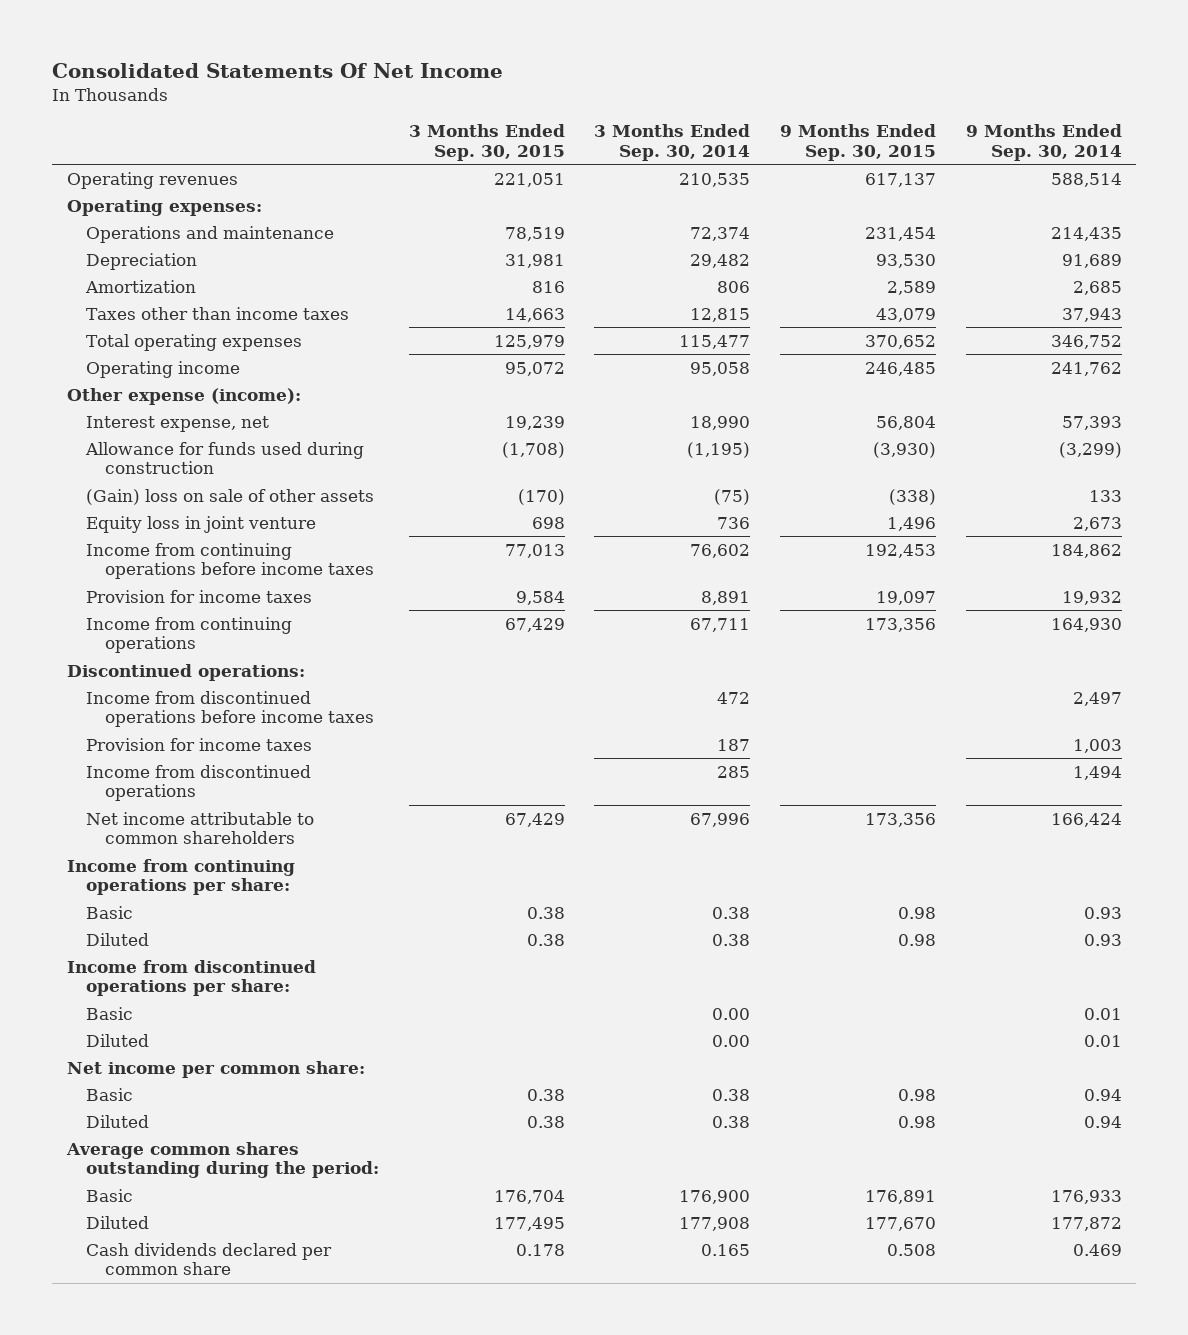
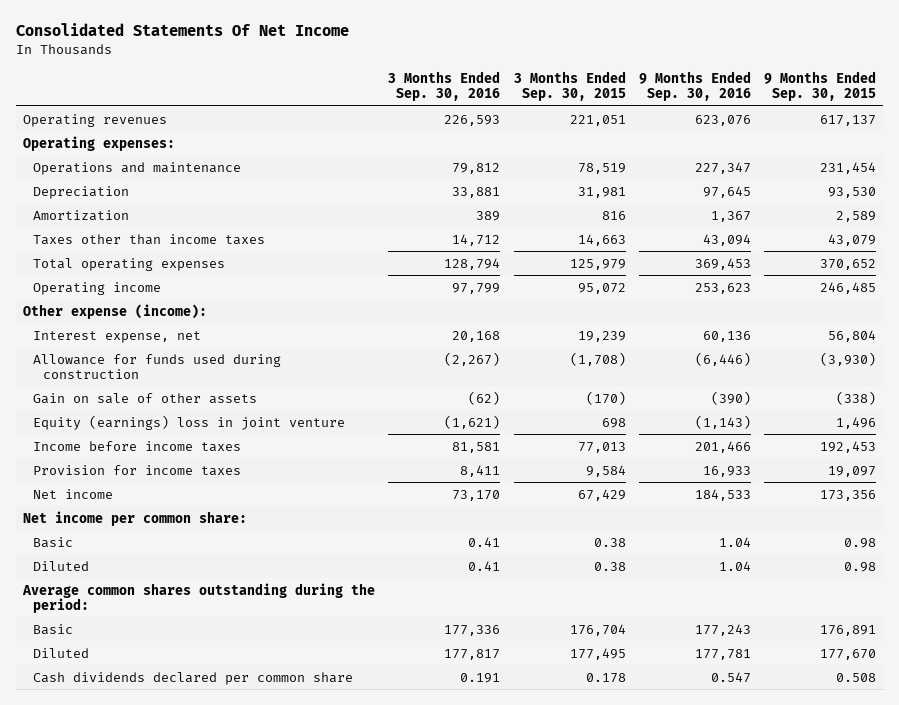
- | 3 Months Ended Sep. 30, 2015 | 3 Months Ended Sep. 30, 2014 | 9 Months Ended Sep. 30, 2015 | 9 Months Ended Sep. 30, 2014
+ | 3 Months Ended Sep. 30, 2016 | 3 Months Ended Sep. 30, 2015 | 9 Months Ended Sep. 30, 2016 | 9 Months Ended Sep. 30, 2015
- (Gain) loss on sale of other assets | (170) | (75) | (338) | 133
- Equity loss in joint venture | 698 | 736 | 1,496 | 2,673
- Income from continuing operations before income taxes | 77,013 | 76,602 | 192,453 | 184,862
+ Gain on sale of other assets | (62) | (170) | (390) | (338)
+ Equity (earnings) loss in joint venture | (1,621) | 698 | (1,143) | 1,496
+ Income before income taxes | 81,581 | 77,013 | 201,466 | 192,453
- Income from continuing operations | 67,429 | 67,711 | 173,356 | 164,930
- Discontinued operations:
- Income from discontinued operations before income taxes | | 472 | | 2,497
- Provision for income taxes | | 187 | | 1,003
- Income from discontinued operations | | 285 | | 1,494
- Net income attributable to common shareholders | 67,429 | 67,996 | 173,356 | 166,424
- Income from continuing operations per share:
- Basic | 0.38 | 0.38 | 0.98 | 0.93
- Diluted | 0.38 | 0.38 | 0.98 | 0.93
- Income from discontinued operations per share:
- Basic | | 0.00 | | 0.01
- Diluted | | 0.00 | | 0.01
+ Net income | 73,170 | 67,429 | 184,533 | 173,356

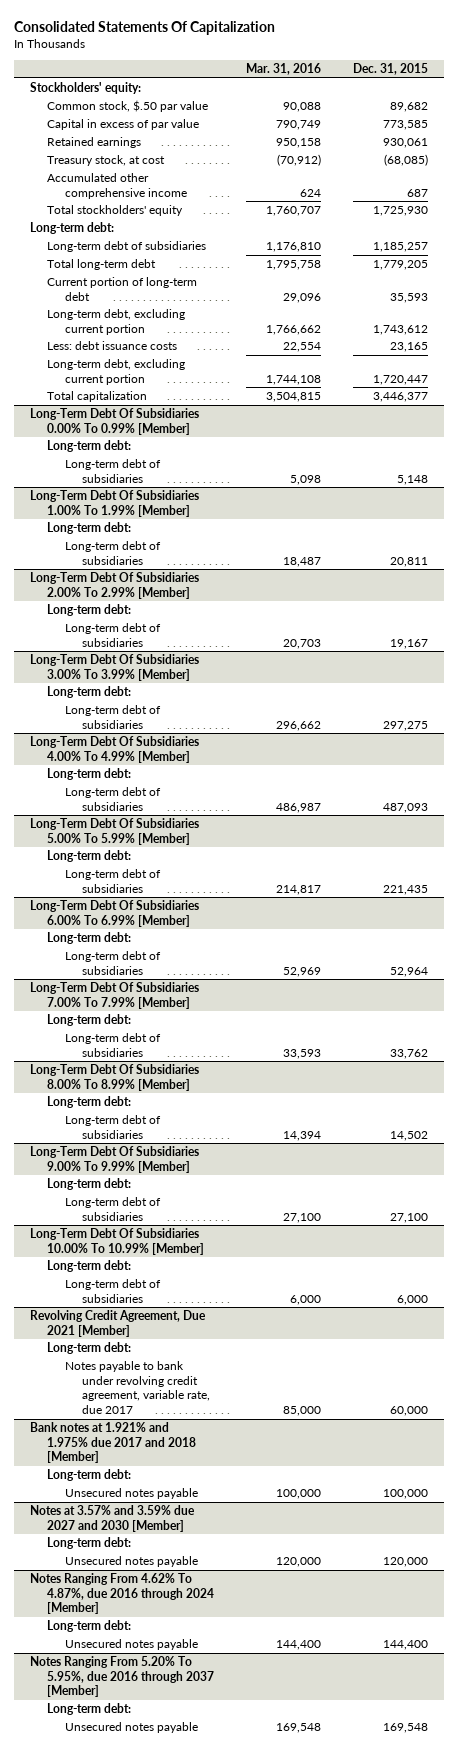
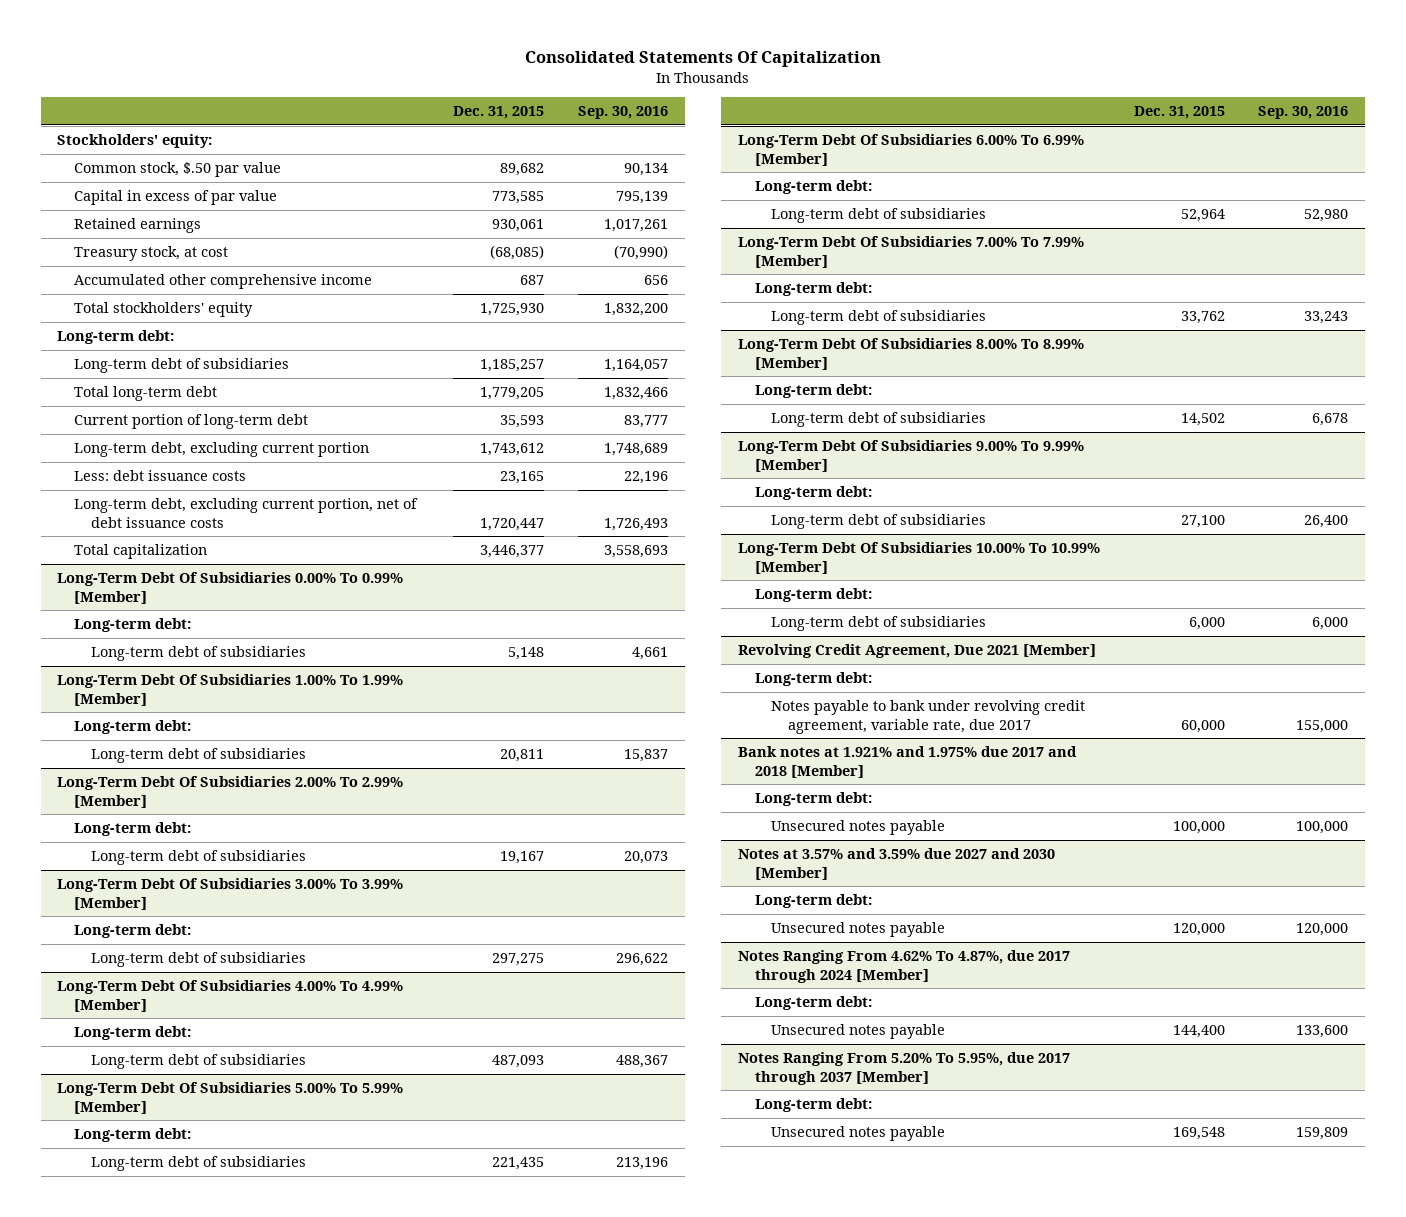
- | Mar. 31, 2016 | Dec. 31, 2015
+ | Dec. 31, 2015 | Sep. 30, 2016
- Long-term debt, excluding current portion | 1,744,108 | 1,720,447
+ Long-term debt, excluding current portion, net of debt issuance costs | 1,720,447 | 1,726,493
- Notes Ranging From 4.62% To 4.87%, due 2016 through 2024 [Member]
+ Notes Ranging From 4.62% To 4.87%, due 2017 through 2024 [Member]
- Notes Ranging From 5.20% To 5.95%, due 2016 through 2037 [Member]
+ Notes Ranging From 5.20% To 5.95%, due 2017 through 2037 [Member]

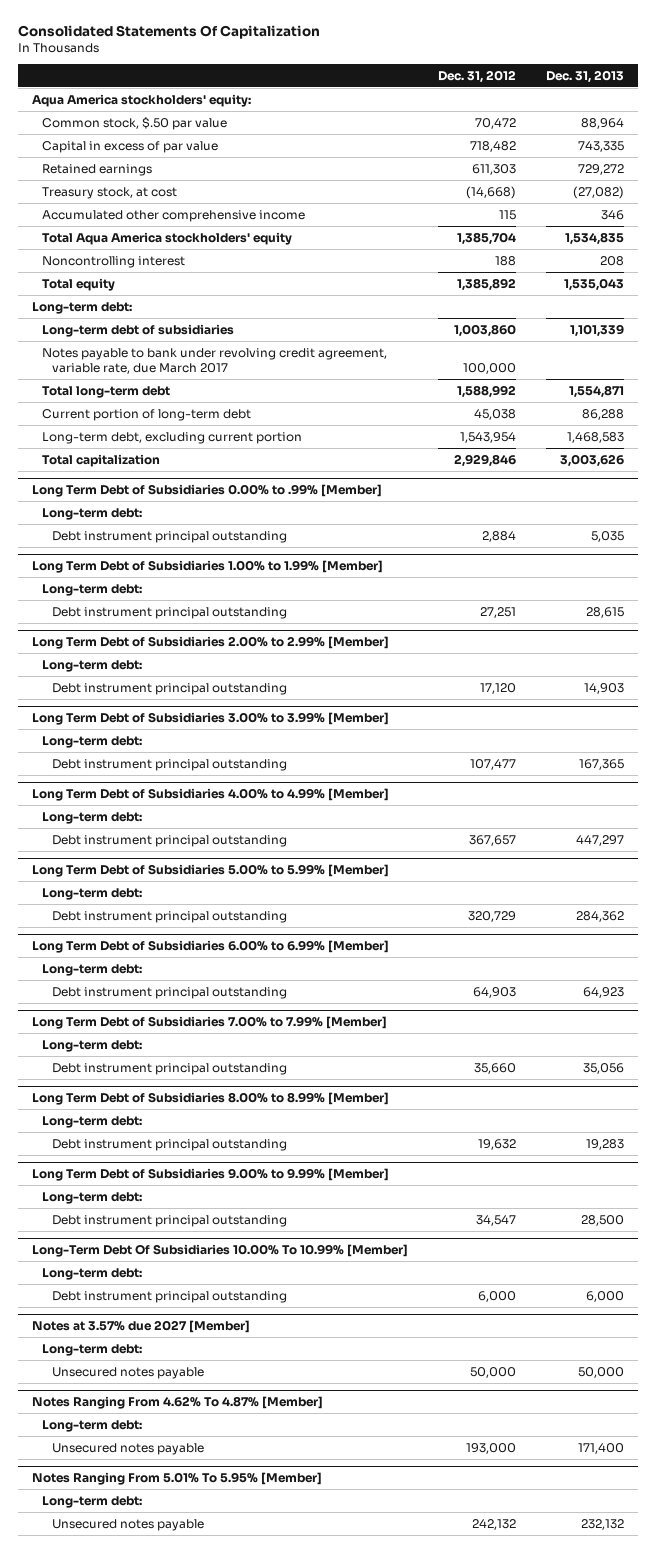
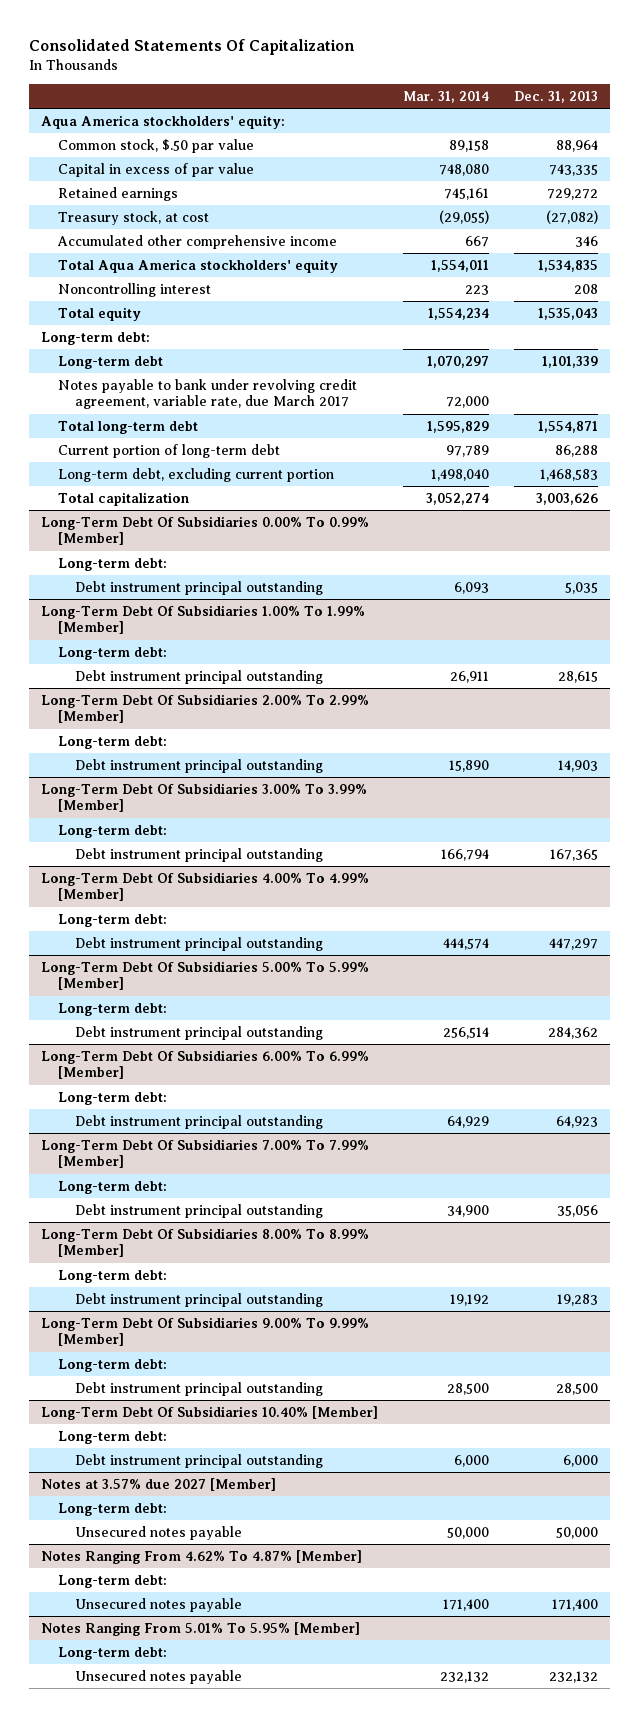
- | Dec. 31, 2012 | Dec. 31, 2013
+ | Mar. 31, 2014 | Dec. 31, 2013
- Long-term debt of subsidiaries | 1,003,860 | 1,101,339
+ Long-term debt | 1,070,297 | 1,101,339
- Long Term Debt of Subsidiaries 0.00% to .99% [Member]
+ Long-Term Debt Of Subsidiaries 0.00% To 0.99% [Member]
- Long Term Debt of Subsidiaries 1.00% to 1.99% [Member]
+ Long-Term Debt Of Subsidiaries 1.00% To 1.99% [Member]
- Long Term Debt of Subsidiaries 2.00% to 2.99% [Member]
+ Long-Term Debt Of Subsidiaries 2.00% To 2.99% [Member]
- Long Term Debt of Subsidiaries 3.00% to 3.99% [Member]
+ Long-Term Debt Of Subsidiaries 3.00% To 3.99% [Member]
- Long Term Debt of Subsidiaries 4.00% to 4.99% [Member]
+ Long-Term Debt Of Subsidiaries 4.00% To 4.99% [Member]
- Long Term Debt of Subsidiaries 5.00% to 5.99% [Member]
+ Long-Term Debt Of Subsidiaries 5.00% To 5.99% [Member]
- Long Term Debt of Subsidiaries 6.00% to 6.99% [Member]
+ Long-Term Debt Of Subsidiaries 6.00% To 6.99% [Member]
- Long Term Debt of Subsidiaries 7.00% to 7.99% [Member]
+ Long-Term Debt Of Subsidiaries 7.00% To 7.99% [Member]
- Long Term Debt of Subsidiaries 8.00% to 8.99% [Member]
+ Long-Term Debt Of Subsidiaries 8.00% To 8.99% [Member]
- Long Term Debt of Subsidiaries 9.00% to 9.99% [Member]
+ Long-Term Debt Of Subsidiaries 9.00% To 9.99% [Member]
- Long-Term Debt Of Subsidiaries 10.00% To 10.99% [Member]
+ Long-Term Debt Of Subsidiaries 10.40% [Member]

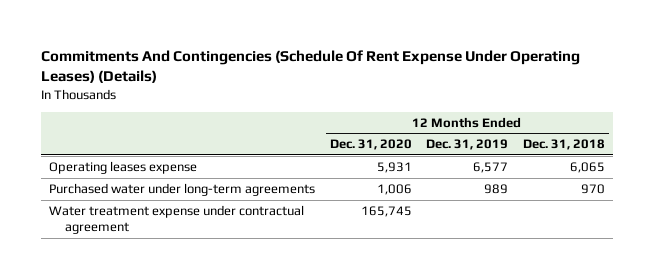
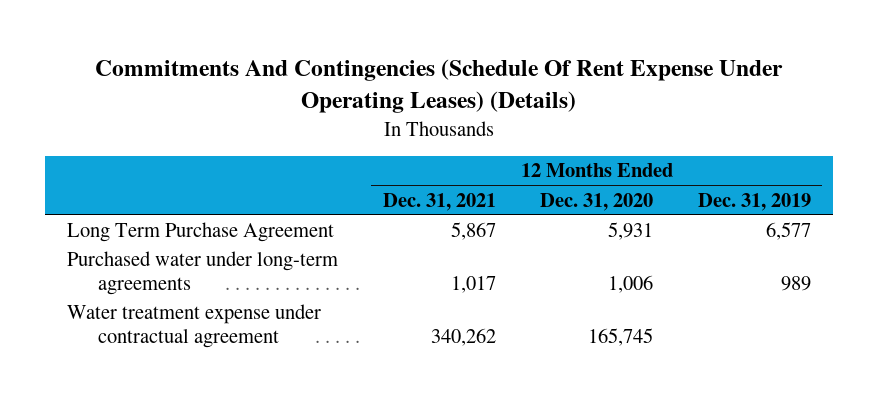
- | 12 Months Ended Dec. 31, 2020 | 12 Months Ended Dec. 31, 2019 | 12 Months Ended Dec. 31, 2018
+ | 12 Months Ended Dec. 31, 2021 | 12 Months Ended Dec. 31, 2020 | 12 Months Ended Dec. 31, 2019
- Operating leases expense | 5,931 | 6,577 | 6,065
+ Long Term Purchase Agreement | 5,867 | 5,931 | 6,577

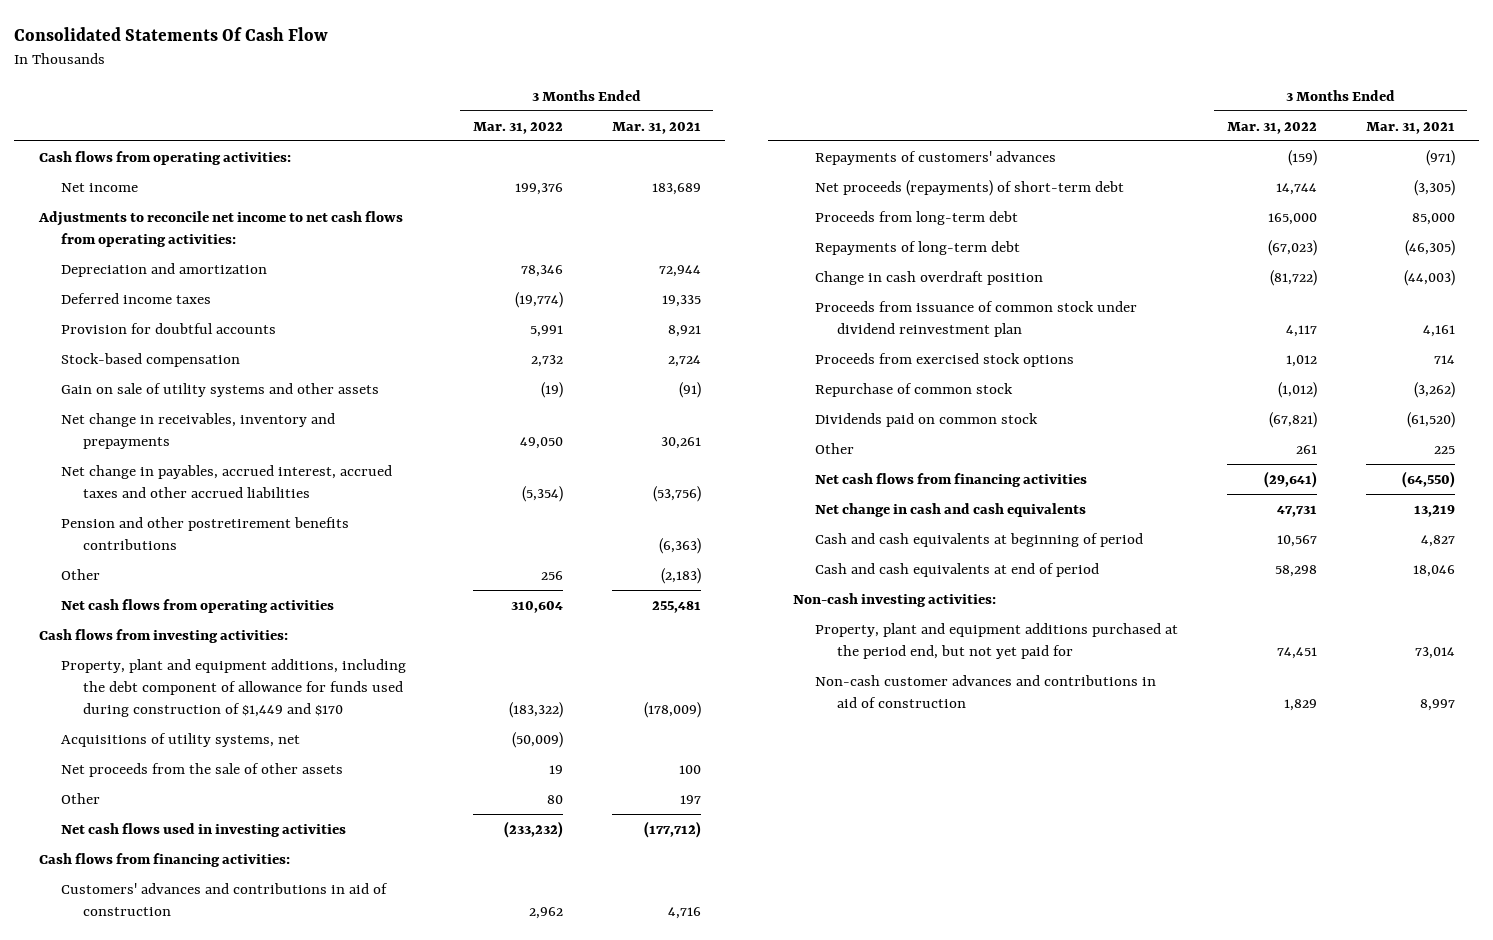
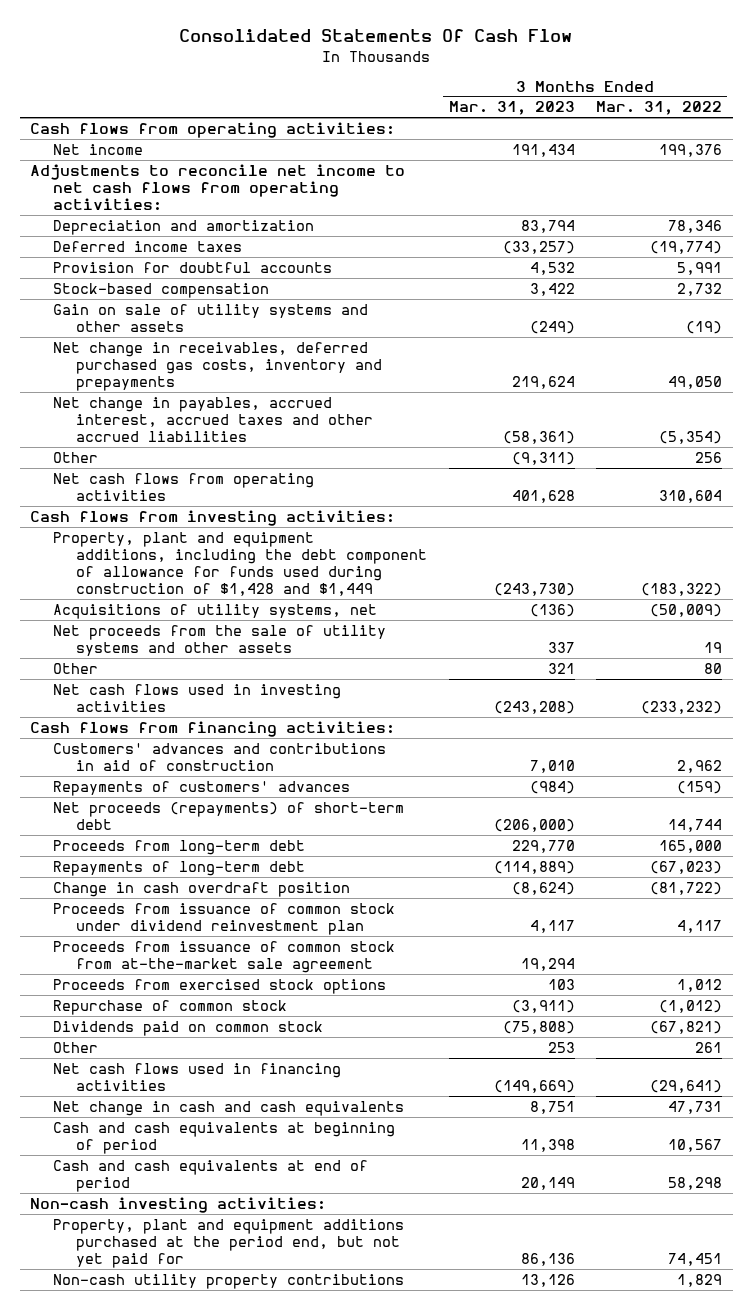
- | 3 Months Ended Mar. 31, 2022 | 3 Months Ended Mar. 31, 2021
+ | 3 Months Ended Mar. 31, 2023 | 3 Months Ended Mar. 31, 2022
- Net change in receivables, inventory and prepayments | 49,050 | 30,261
+ Net change in receivables, deferred purchased gas costs, inventory and prepayments | 219,624 | 49,050
- Pension and other postretirement benefits contributions | | (6,363)
- Property, plant and equipment additions, including the debt component of allowance for funds used during construction of $1,449 and $170 | (183,322) | (178,009)
+ Property, plant and equipment additions, including the debt component of allowance for funds used during construction of $1,428 and $1,449 | (243,730) | (183,322)
- Net proceeds from the sale of other assets | 19 | 100
+ Net proceeds from the sale of utility systems and other assets | 337 | 19
+ Proceeds from issuance of common stock from at-the-market sale agreement | 19,294 |
- Net cash flows from financing activities | (29,641) | (64,550)
+ Net cash flows used in financing activities | (149,669) | (29,641)
- Non-cash customer advances and contributions in aid of construction | 1,829 | 8,997
+ Non-cash utility property contributions | 13,126 | 1,829

